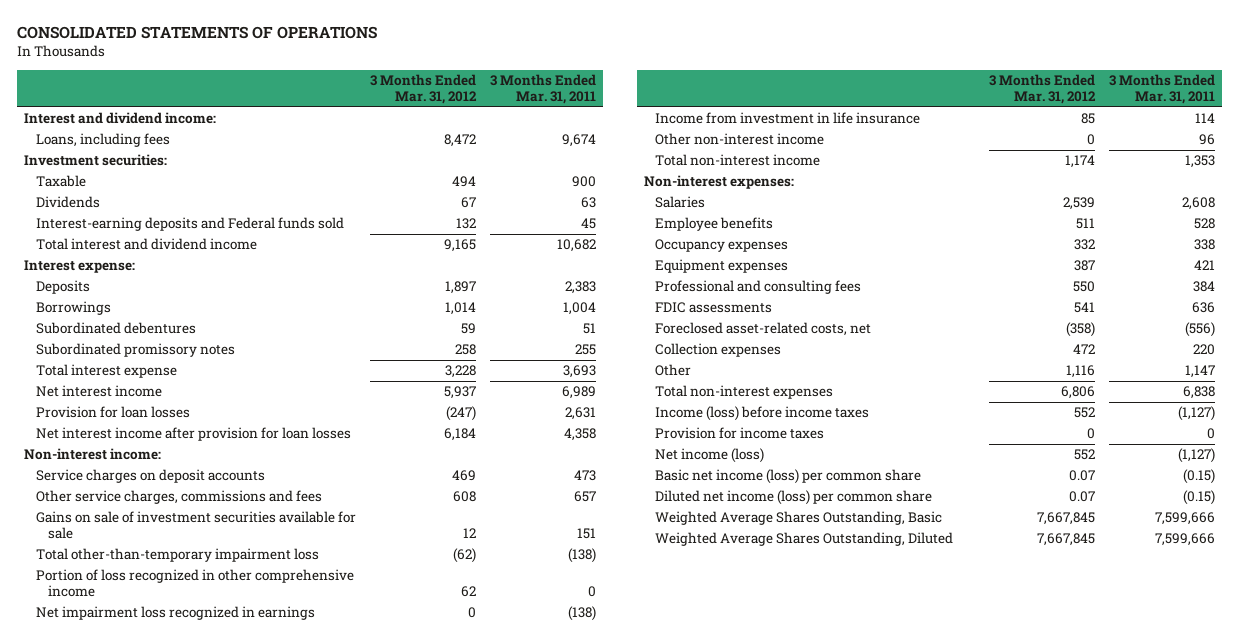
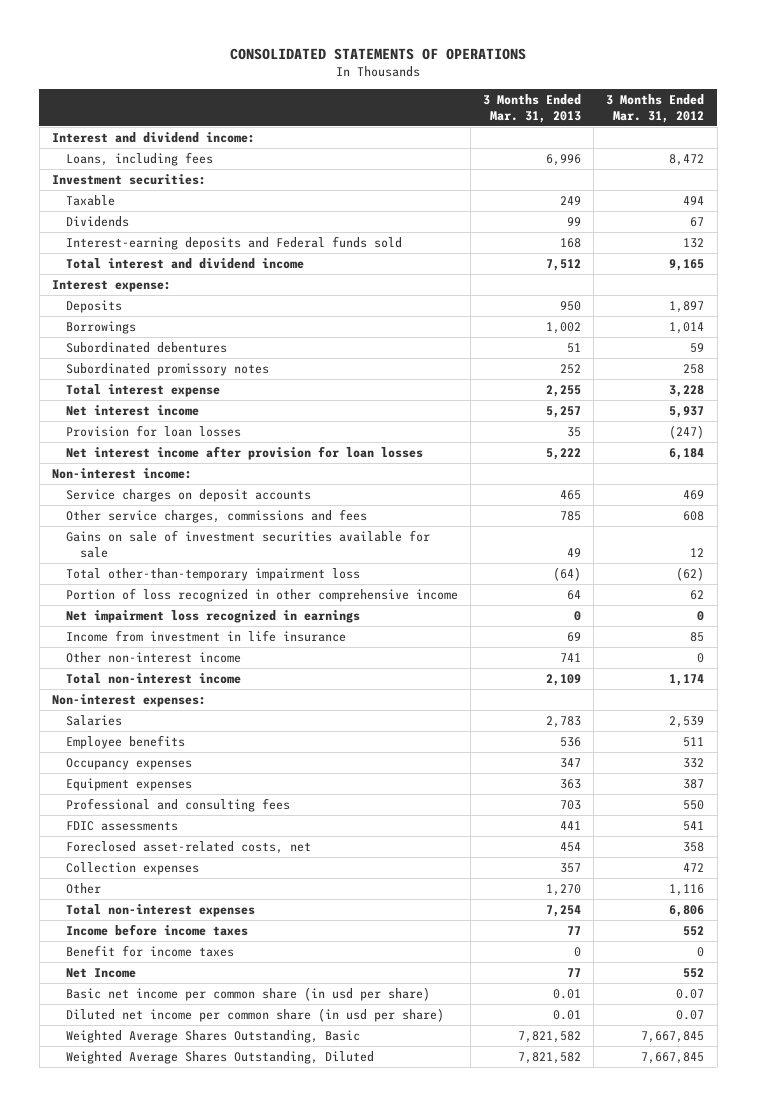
- | 3 Months Ended Mar. 31, 2012 | 3 Months Ended Mar. 31, 2011
+ | 3 Months Ended Mar. 31, 2013 | 3 Months Ended Mar. 31, 2012
- Foreclosed asset-related costs, net | (358) | (556)
+ Foreclosed asset-related costs, net | 454 | 358
- Income (loss) before income taxes | 552 | (1,127)
- Provision for income taxes | 0 | 0
- Net income (loss) | 552 | (1,127)
- Basic net income (loss) per common share | 0.07 | (0.15)
- Diluted net income (loss) per common share | 0.07 | (0.15)
+ Income before income taxes | 77 | 552
+ Benefit for income taxes | 0 | 0
+ Net Income | 77 | 552
+ Basic net income per common share (in usd per share) | 0.01 | 0.07
+ Diluted net income per common share (in usd per share) | 0.01 | 0.07

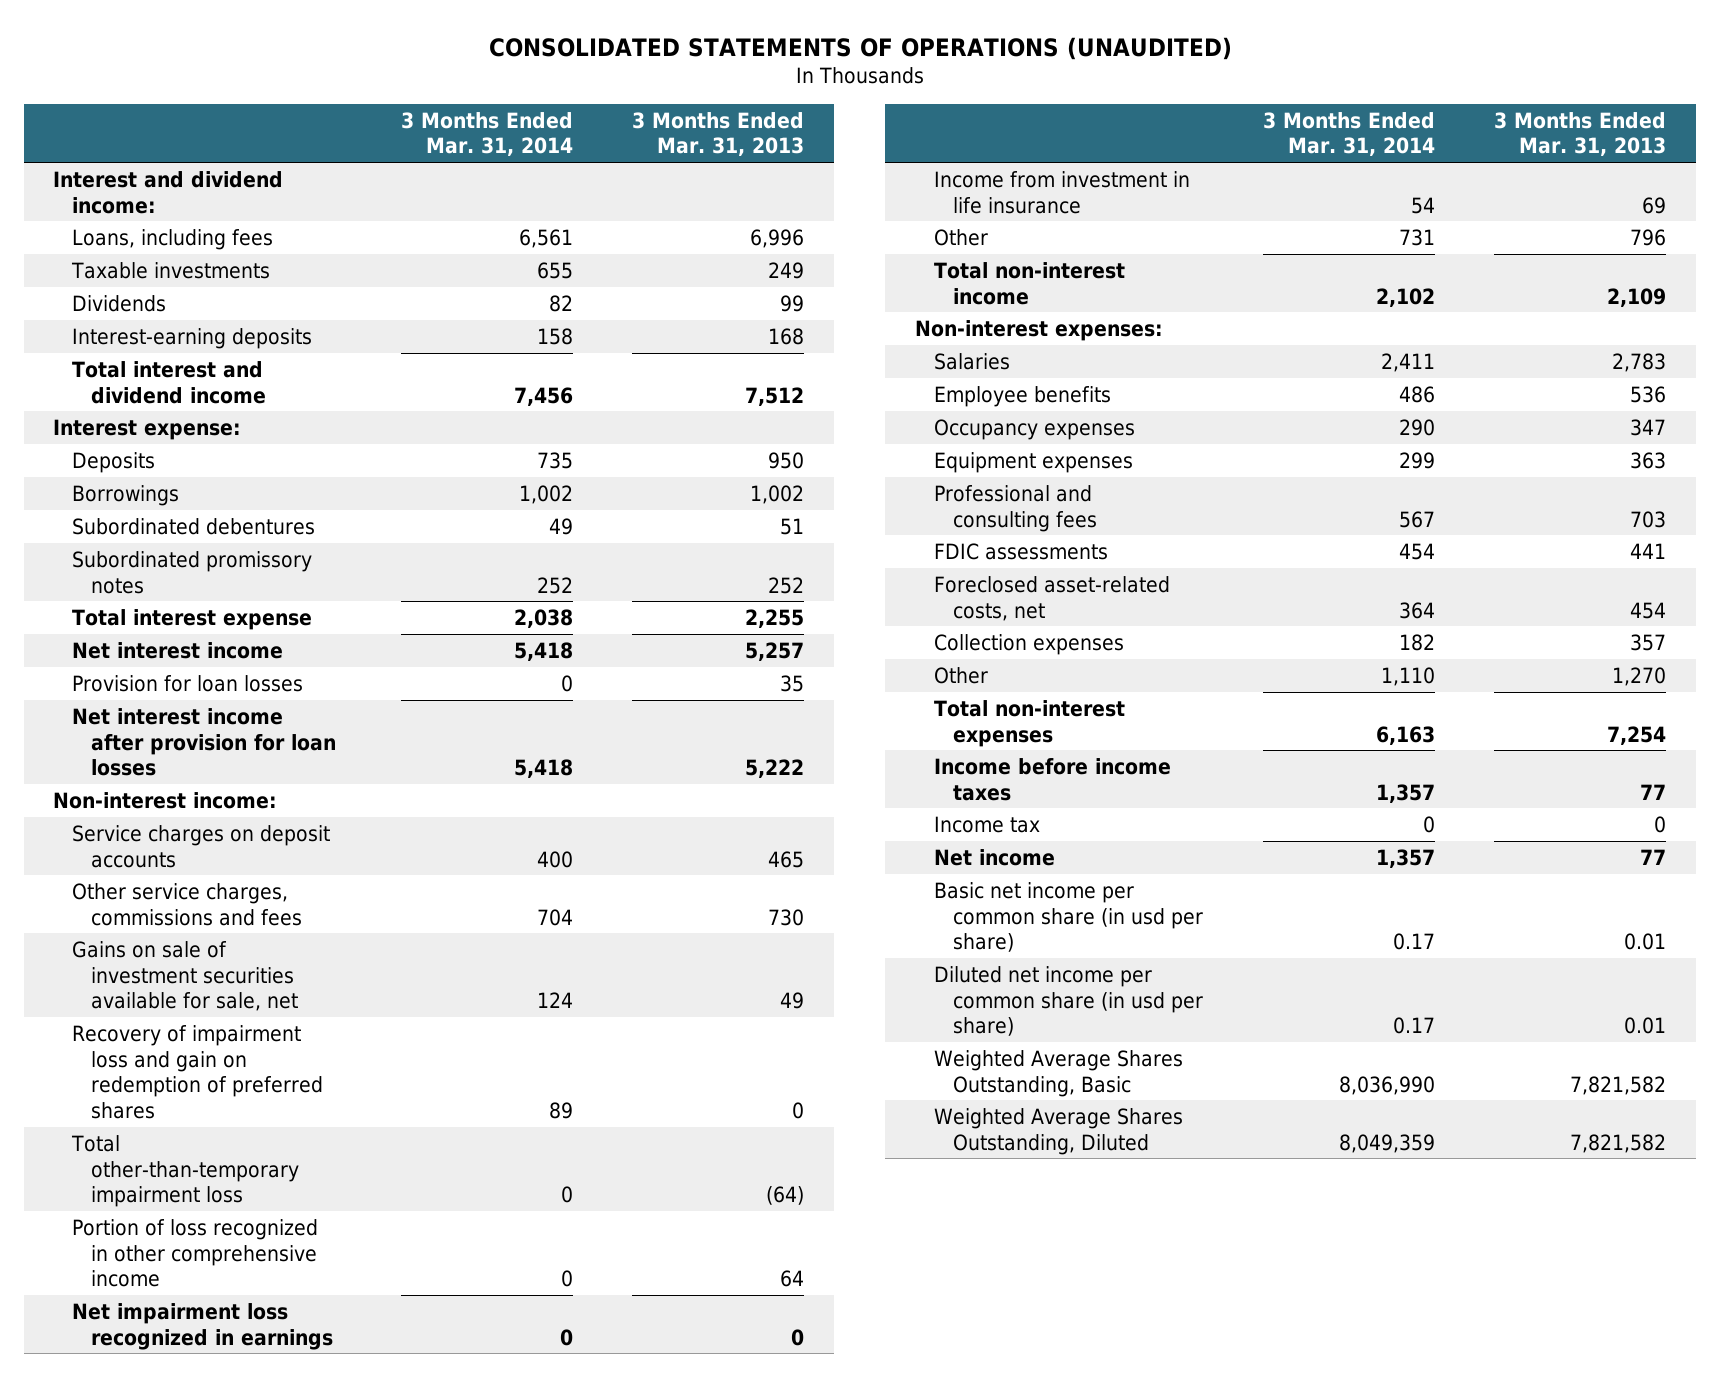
- CONSOLIDATED STATEMENTS OF OPERATIONS
+ CONSOLIDATED STATEMENTS OF OPERATIONS (UNAUDITED)
- | 3 Months Ended Mar. 31, 2013 | 3 Months Ended Mar. 31, 2012
+ | 3 Months Ended Mar. 31, 2014 | 3 Months Ended Mar. 31, 2013
- Investment securities:
- Taxable | 249 | 494
+ Taxable investments | 655 | 249
- Interest-earning deposits and Federal funds sold | 168 | 132
+ Interest-earning deposits | 158 | 168
- Other service charges, commissions and fees | 785 | 608
- Gains on sale of investment securities available for sale | 49 | 12
+ Other service charges, commissions and fees | 704 | 730
+ Gains on sale of investment securities available for sale, net | 124 | 49
+ Recovery of impairment loss and gain on redemption of preferred shares | 89 | 0
- Other non-interest income | 741 | 0
+ Other | 731 | 796
- Benefit for income taxes | 0 | 0
- Net Income | 77 | 552
+ Income tax | 0 | 0
+ Net income | 1,357 | 77

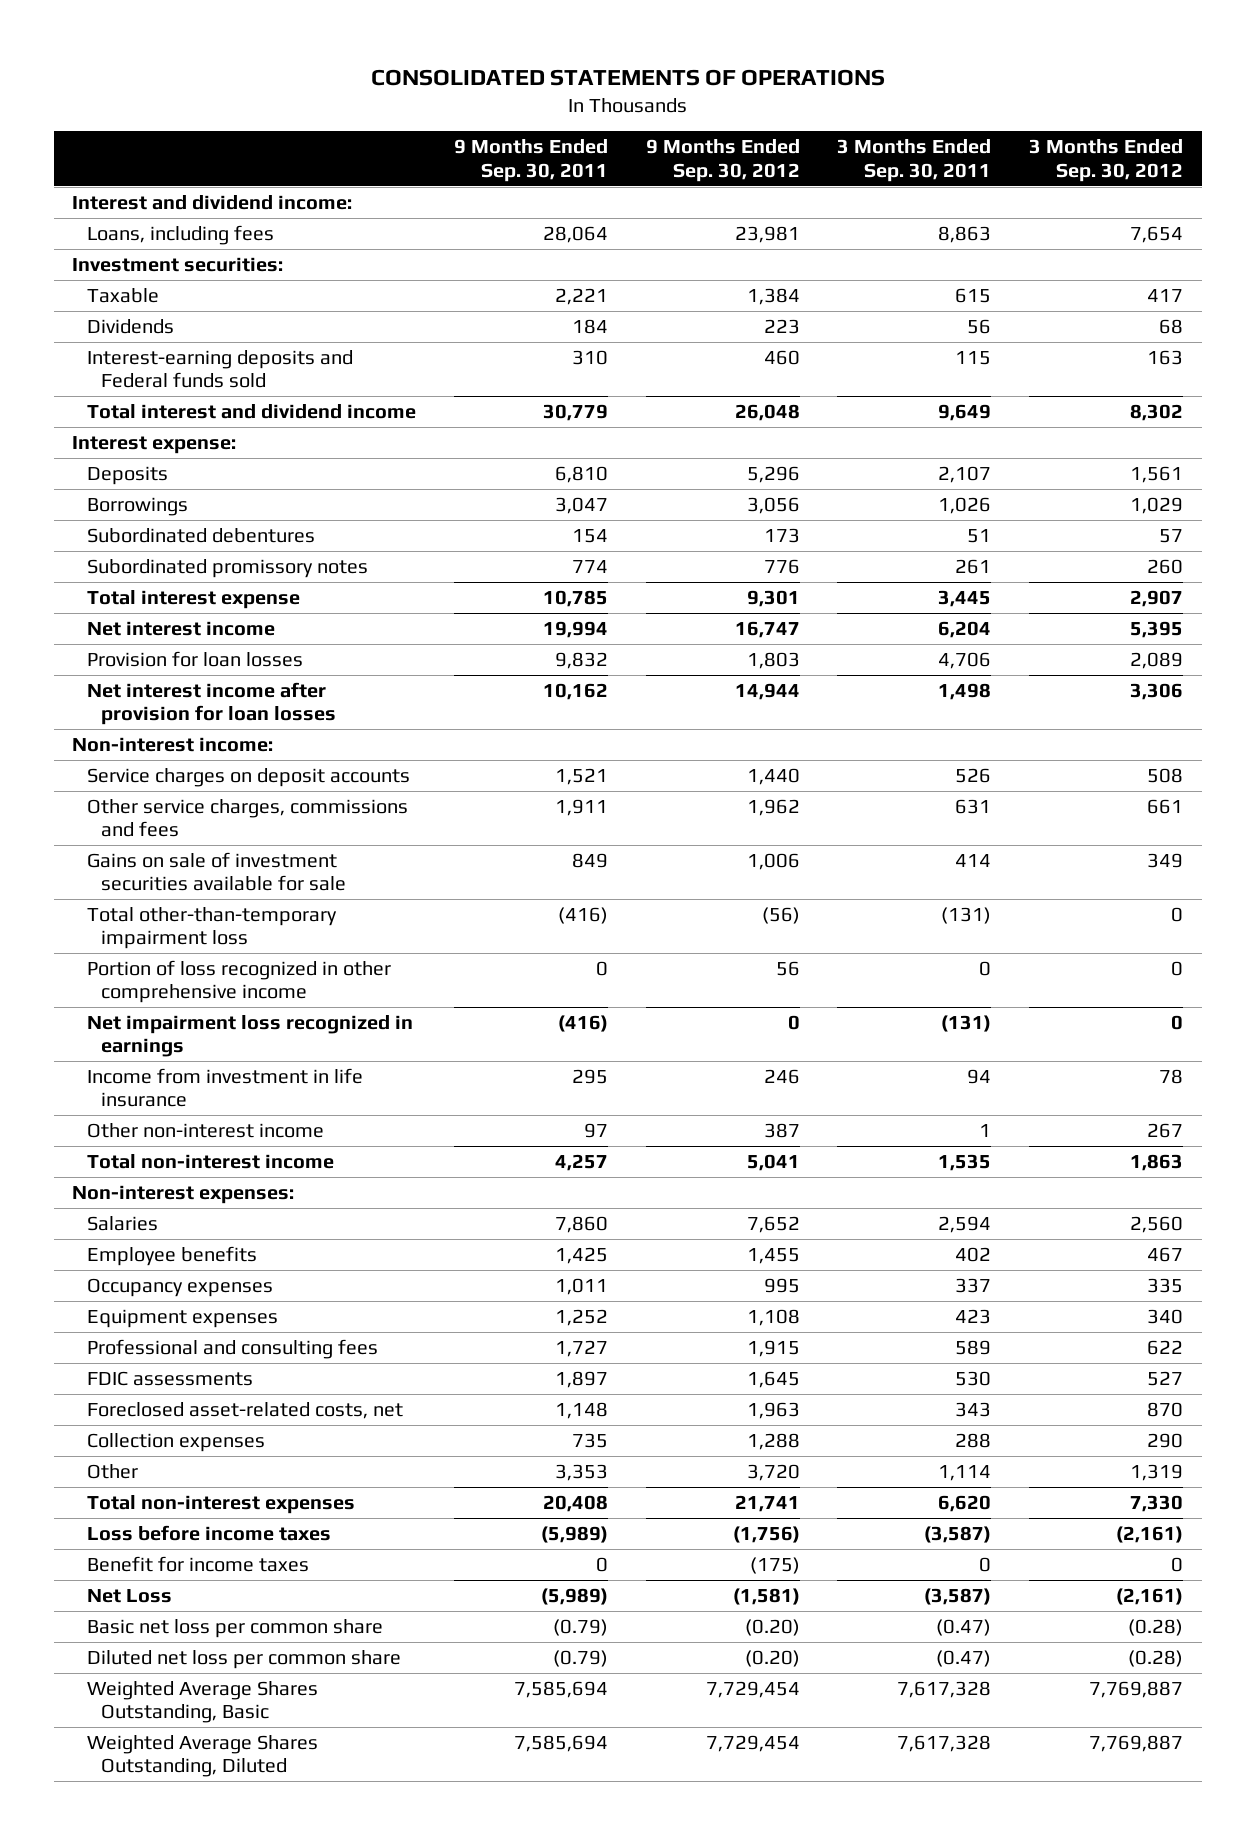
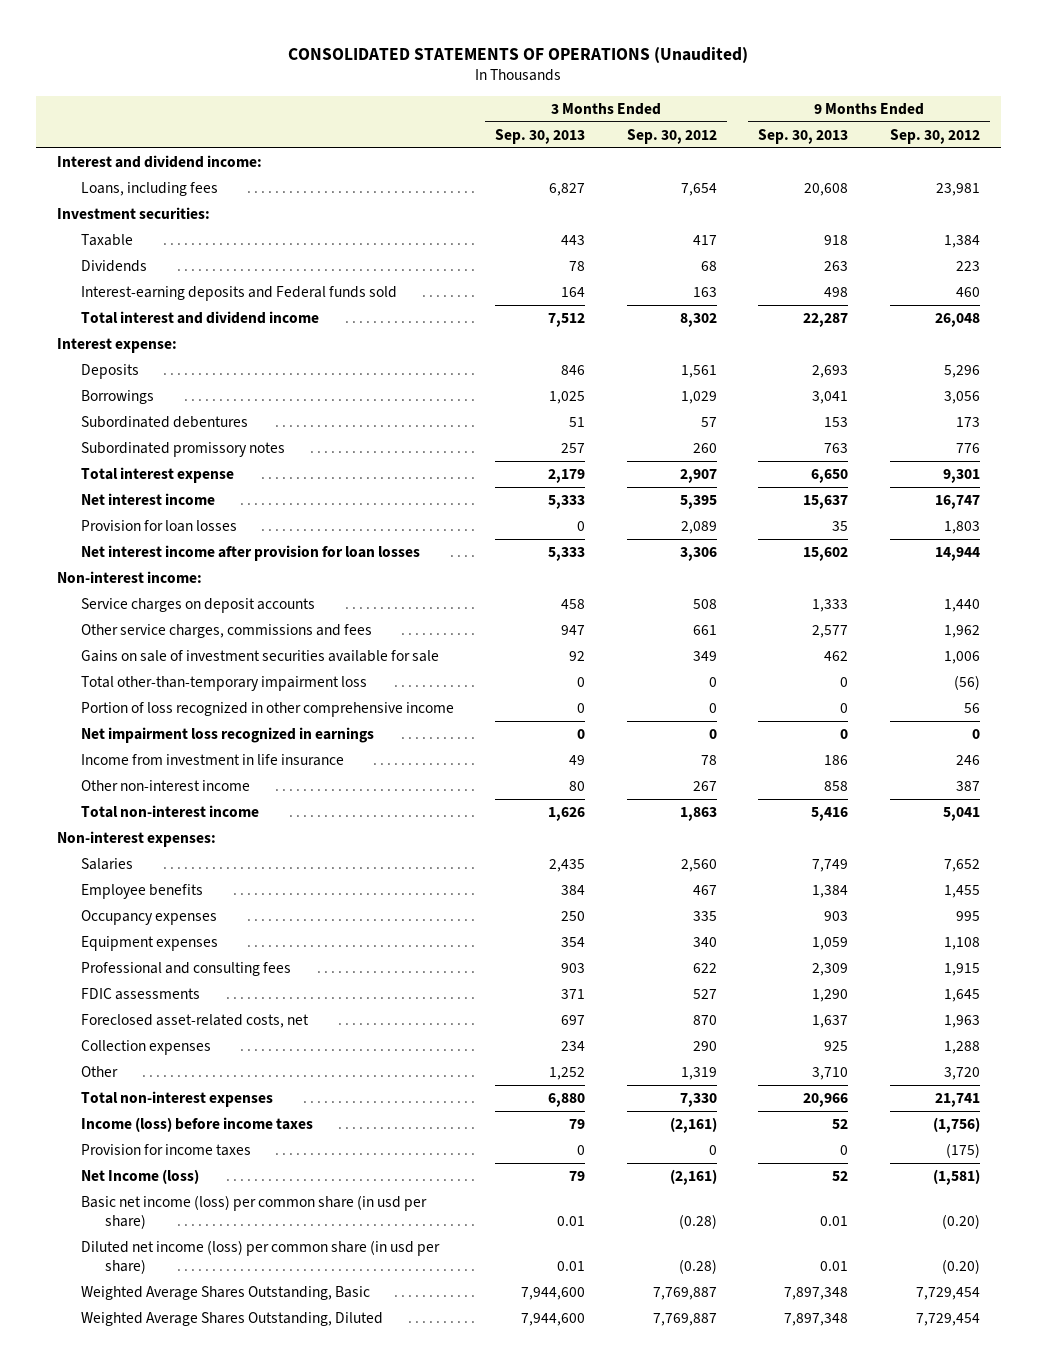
- CONSOLIDATED STATEMENTS OF OPERATIONS
+ CONSOLIDATED STATEMENTS OF OPERATIONS (Unaudited)
- | 9 Months Ended Sep. 30, 2011 | 9 Months Ended Sep. 30, 2012 | 3 Months Ended Sep. 30, 2011 | 3 Months Ended Sep. 30, 2012
+ | 3 Months Ended Sep. 30, 2013 | 3 Months Ended Sep. 30, 2012 | 9 Months Ended Sep. 30, 2013 | 9 Months Ended Sep. 30, 2012
- Loss before income taxes | (5,989) | (1,756) | (3,587) | (2,161)
- Benefit for income taxes | 0 | (175) | 0 | 0
- Net Loss | (5,989) | (1,581) | (3,587) | (2,161)
- Basic net loss per common share | (0.79) | (0.20) | (0.47) | (0.28)
- Diluted net loss per common share | (0.79) | (0.20) | (0.47) | (0.28)
+ Income (loss) before income taxes | 79 | (2,161) | 52 | (1,756)
+ Provision for income taxes | 0 | 0 | 0 | (175)
+ Net Income (loss) | 79 | (2,161) | 52 | (1,581)
+ Basic net income (loss) per common share (in usd per share) | 0.01 | (0.28) | 0.01 | (0.20)
+ Diluted net income (loss) per common share (in usd per share) | 0.01 | (0.28) | 0.01 | (0.20)

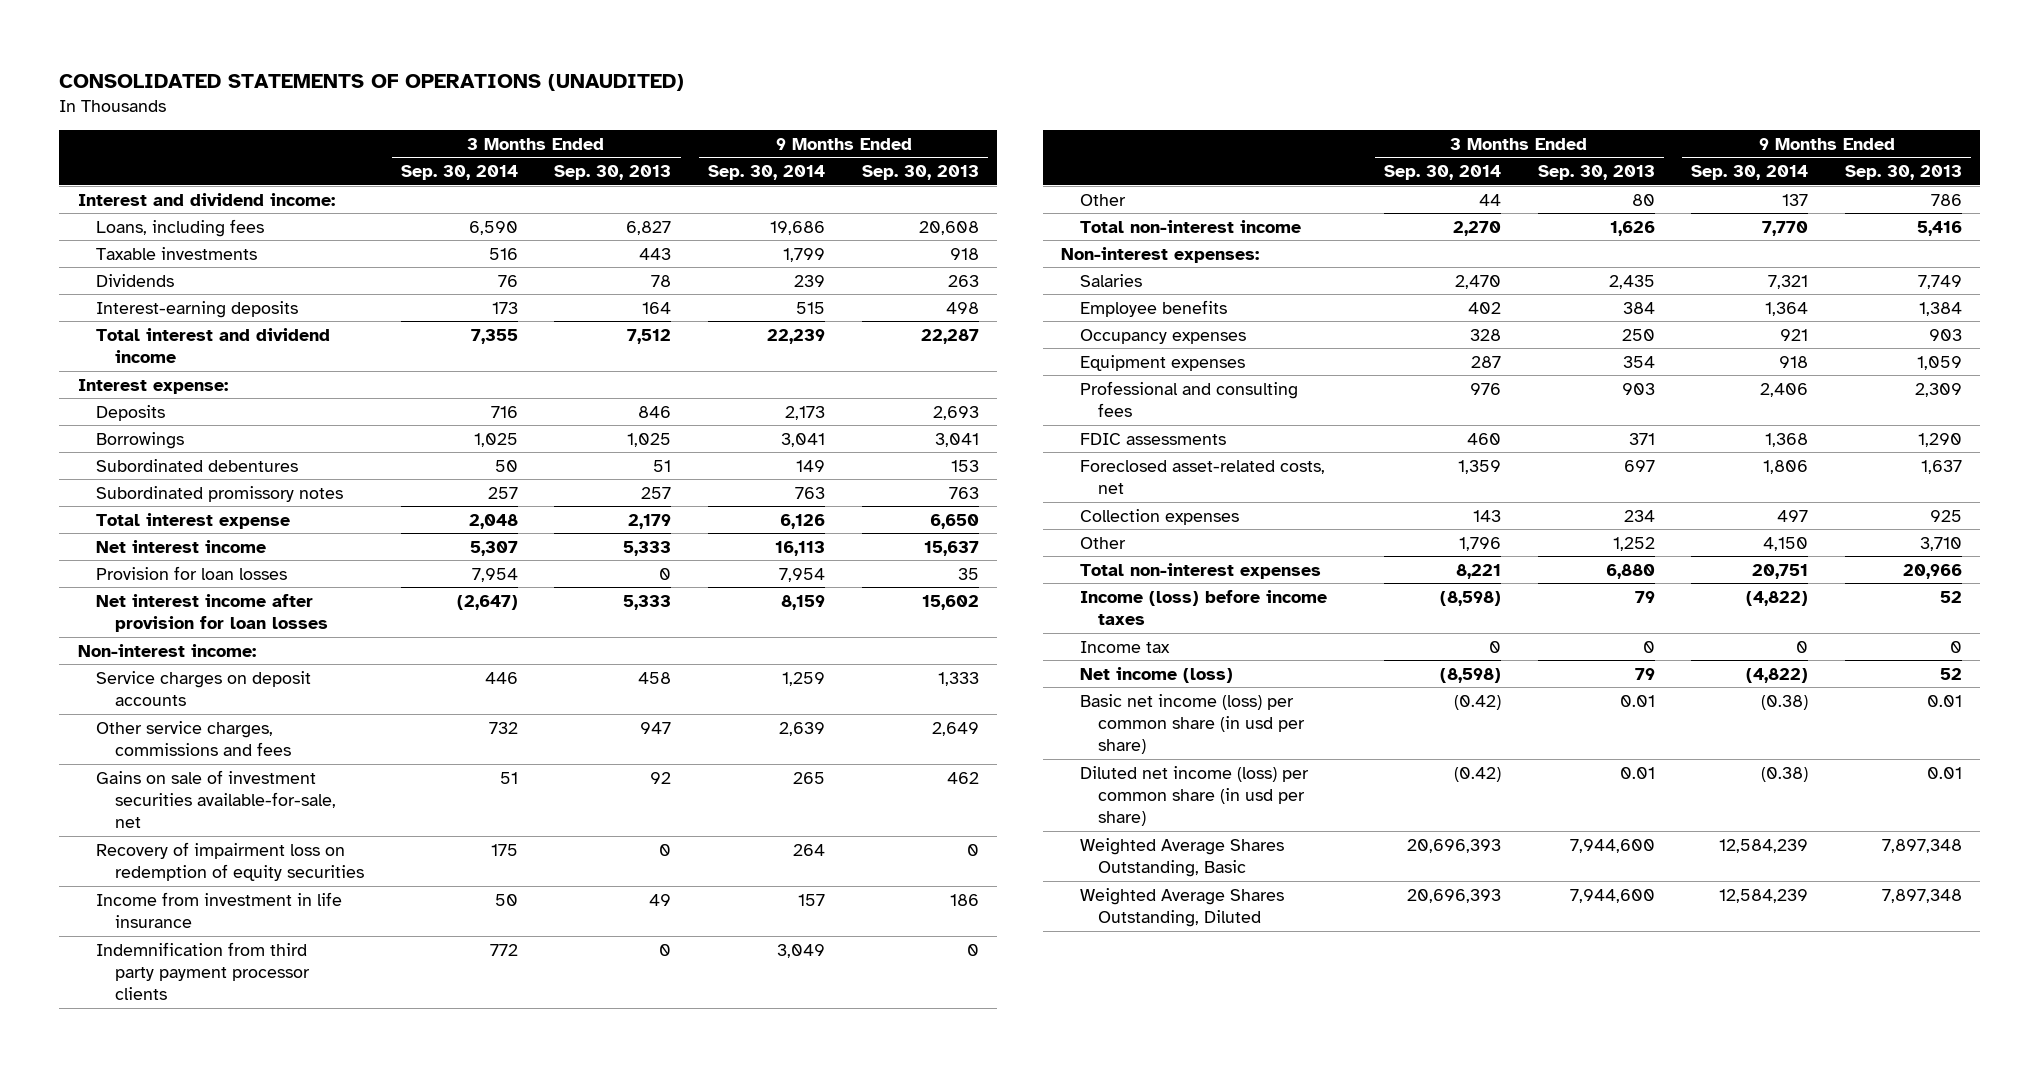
- CONSOLIDATED STATEMENTS OF OPERATIONS (Unaudited)
+ CONSOLIDATED STATEMENTS OF OPERATIONS (UNAUDITED)
- | 3 Months Ended Sep. 30, 2013 | 3 Months Ended Sep. 30, 2012 | 9 Months Ended Sep. 30, 2013 | 9 Months Ended Sep. 30, 2012
+ | 3 Months Ended Sep. 30, 2014 | 3 Months Ended Sep. 30, 2013 | 9 Months Ended Sep. 30, 2014 | 9 Months Ended Sep. 30, 2013
- Investment securities:
- Taxable | 443 | 417 | 918 | 1,384
+ Taxable investments | 516 | 443 | 1,799 | 918
- Interest-earning deposits and Federal funds sold | 164 | 163 | 498 | 460
+ Interest-earning deposits | 173 | 164 | 515 | 498
- Other service charges, commissions and fees | 947 | 661 | 2,577 | 1,962
- Gains on sale of investment securities available for sale | 92 | 349 | 462 | 1,006
- Total other-than-temporary impairment loss | 0 | 0 | 0 | (56)
- Portion of loss recognized in other comprehensive income | 0 | 0 | 0 | 56
- Net impairment loss recognized in earnings | 0 | 0 | 0 | 0
+ Other service charges, commissions and fees | 732 | 947 | 2,639 | 2,649
+ Gains on sale of investment securities available-for-sale, net | 51 | 92 | 265 | 462
+ Recovery of impairment loss on redemption of equity securities | 175 | 0 | 264 | 0
- Other non-interest income | 80 | 267 | 858 | 387
+ Indemnification from third party payment processor clients | 772 | 0 | 3,049 | 0
+ Other | 44 | 80 | 137 | 786
- Provision for income taxes | 0 | 0 | 0 | (175)
- Net Income (loss) | 79 | (2,161) | 52 | (1,581)
+ Income tax | 0 | 0 | 0 | 0
+ Net income (loss) | (8,598) | 79 | (4,822) | 52

